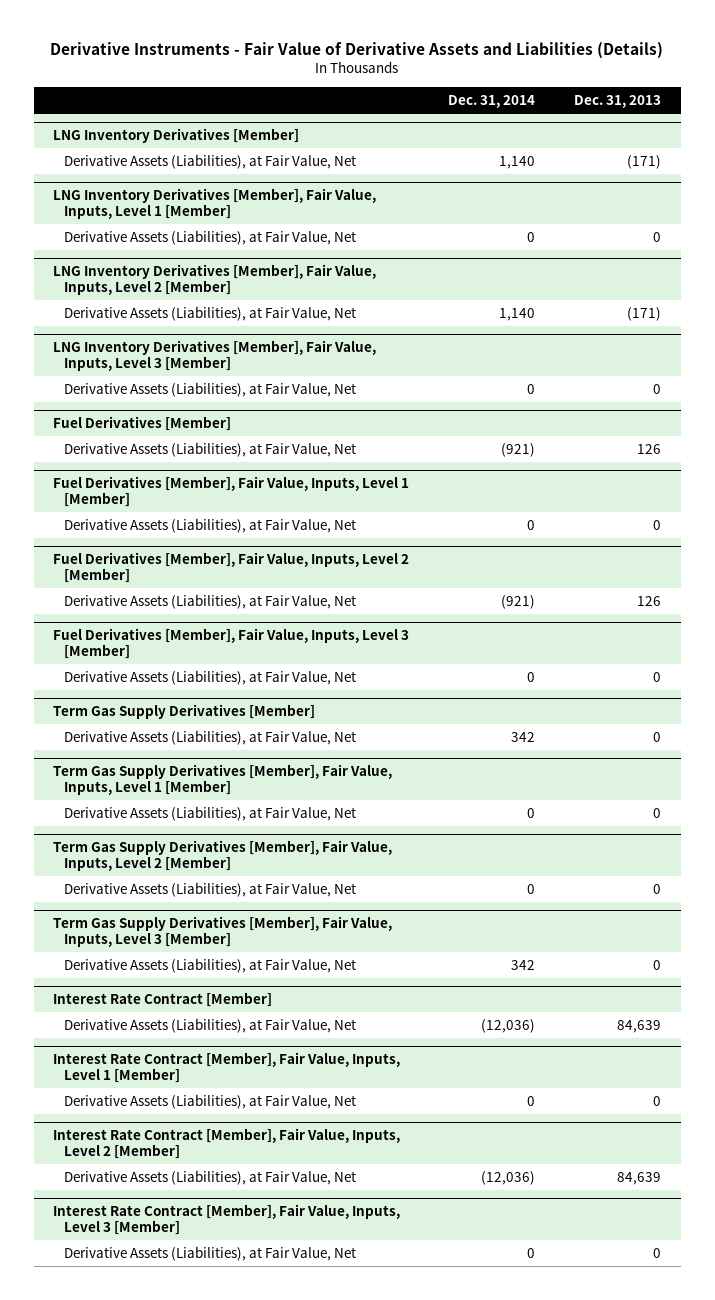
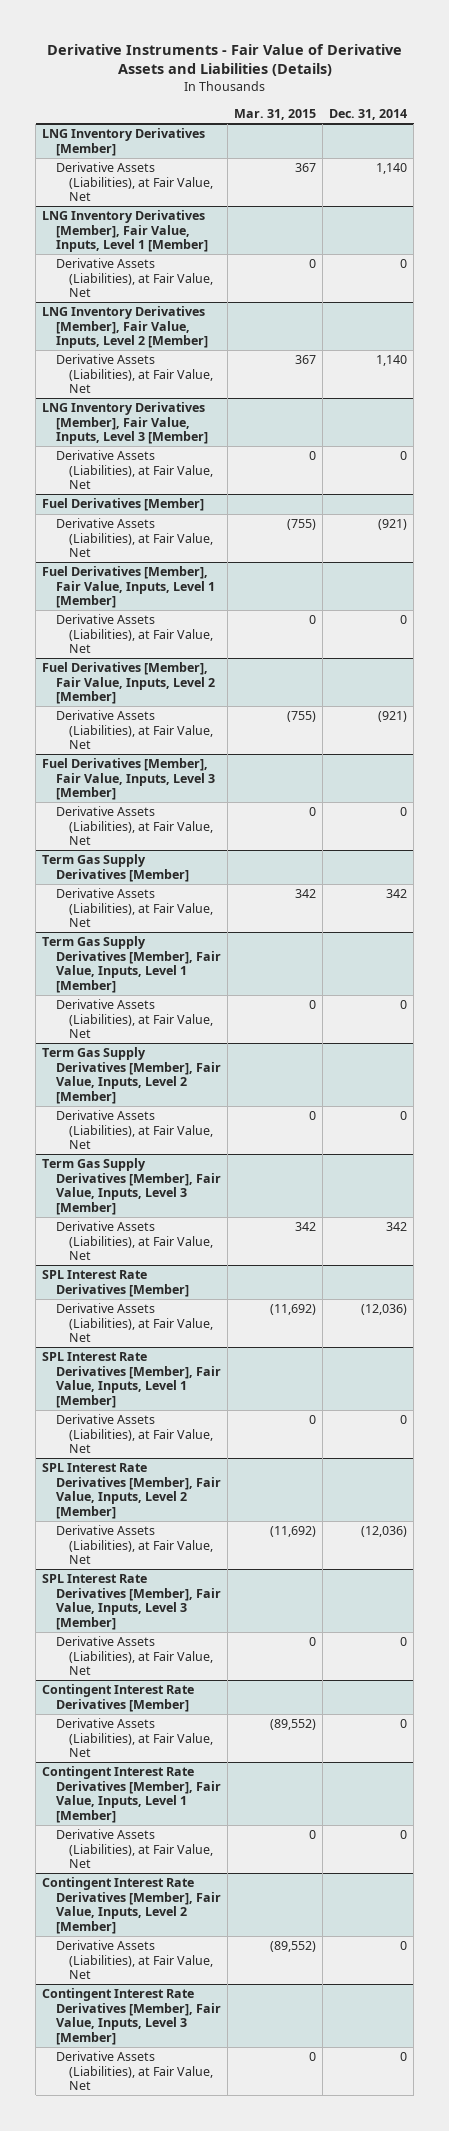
- | Dec. 31, 2014 | Dec. 31, 2013
+ | Mar. 31, 2015 | Dec. 31, 2014
- Interest Rate Contract [Member]
+ SPL Interest Rate Derivatives [Member]
- Interest Rate Contract [Member], Fair Value, Inputs, Level 1 [Member]
+ SPL Interest Rate Derivatives [Member], Fair Value, Inputs, Level 1 [Member]
- Interest Rate Contract [Member], Fair Value, Inputs, Level 2 [Member]
+ SPL Interest Rate Derivatives [Member], Fair Value, Inputs, Level 2 [Member]
- Interest Rate Contract [Member], Fair Value, Inputs, Level 3 [Member]
+ SPL Interest Rate Derivatives [Member], Fair Value, Inputs, Level 3 [Member]
+ Contingent Interest Rate Derivatives [Member]
+ Derivative Assets (Liabilities), at Fair Value, Net | (89,552) | 0
+ Contingent Interest Rate Derivatives [Member], Fair Value, Inputs, Level 1 [Member]
+ Derivative Assets (Liabilities), at Fair Value, Net | 0 | 0
+ Contingent Interest Rate Derivatives [Member], Fair Value, Inputs, Level 2 [Member]
+ Derivative Assets (Liabilities), at Fair Value, Net | (89,552) | 0
+ Contingent Interest Rate Derivatives [Member], Fair Value, Inputs, Level 3 [Member]
+ Derivative Assets (Liabilities), at Fair Value, Net | 0 | 0

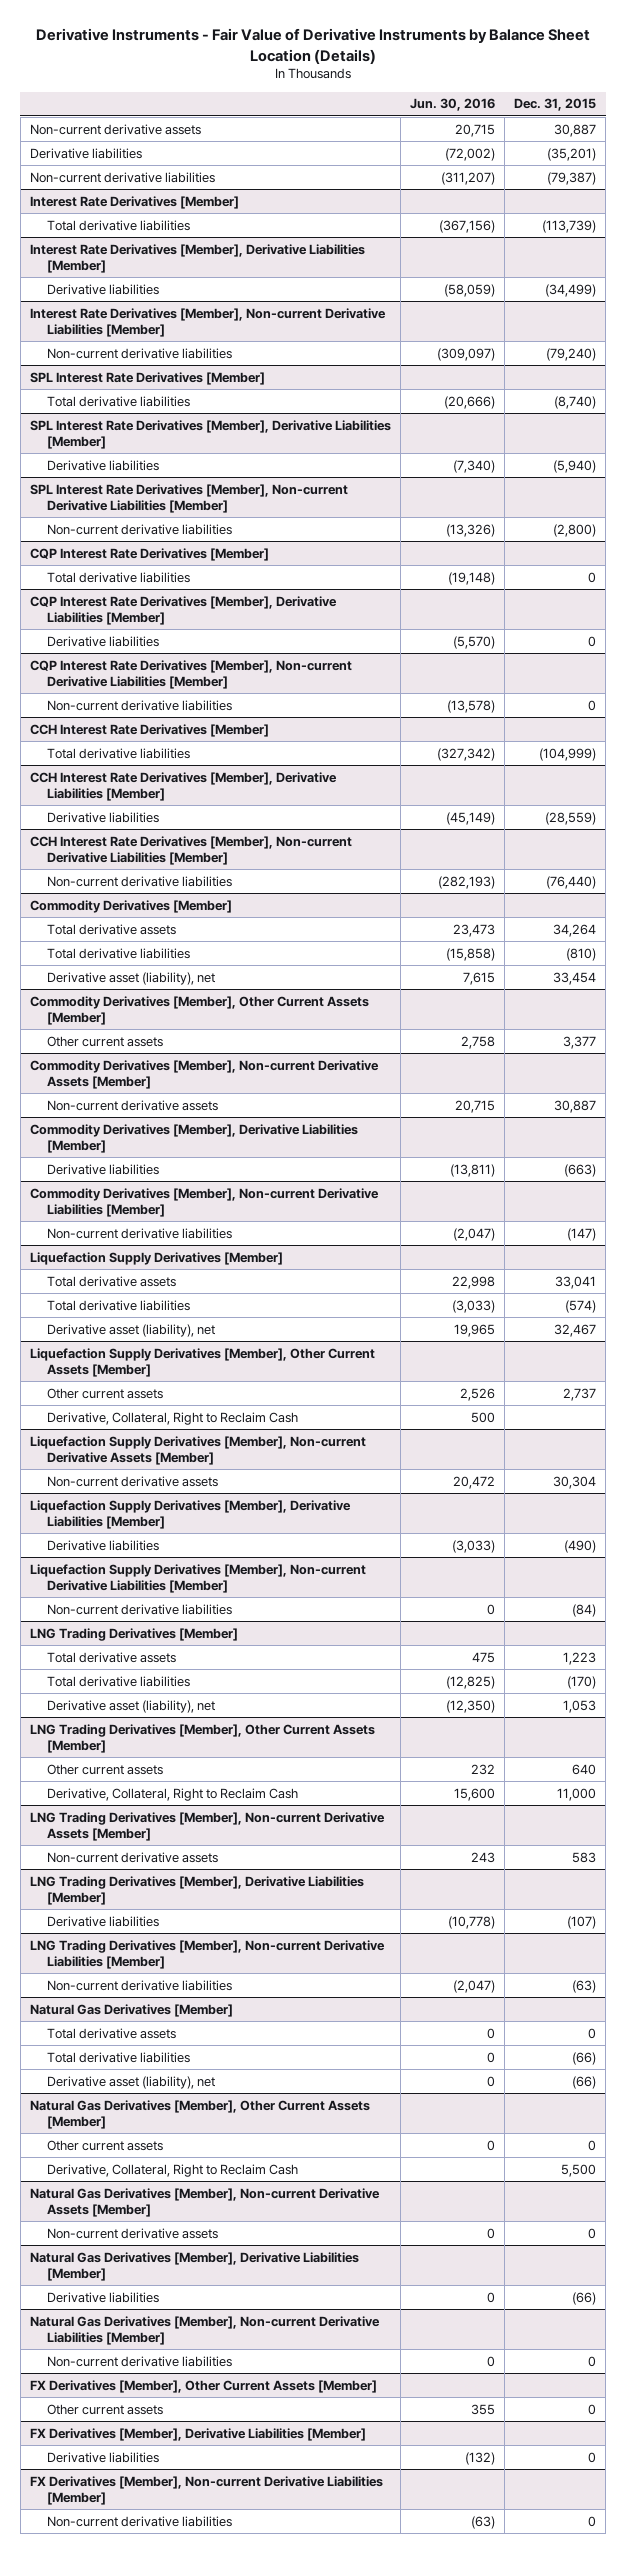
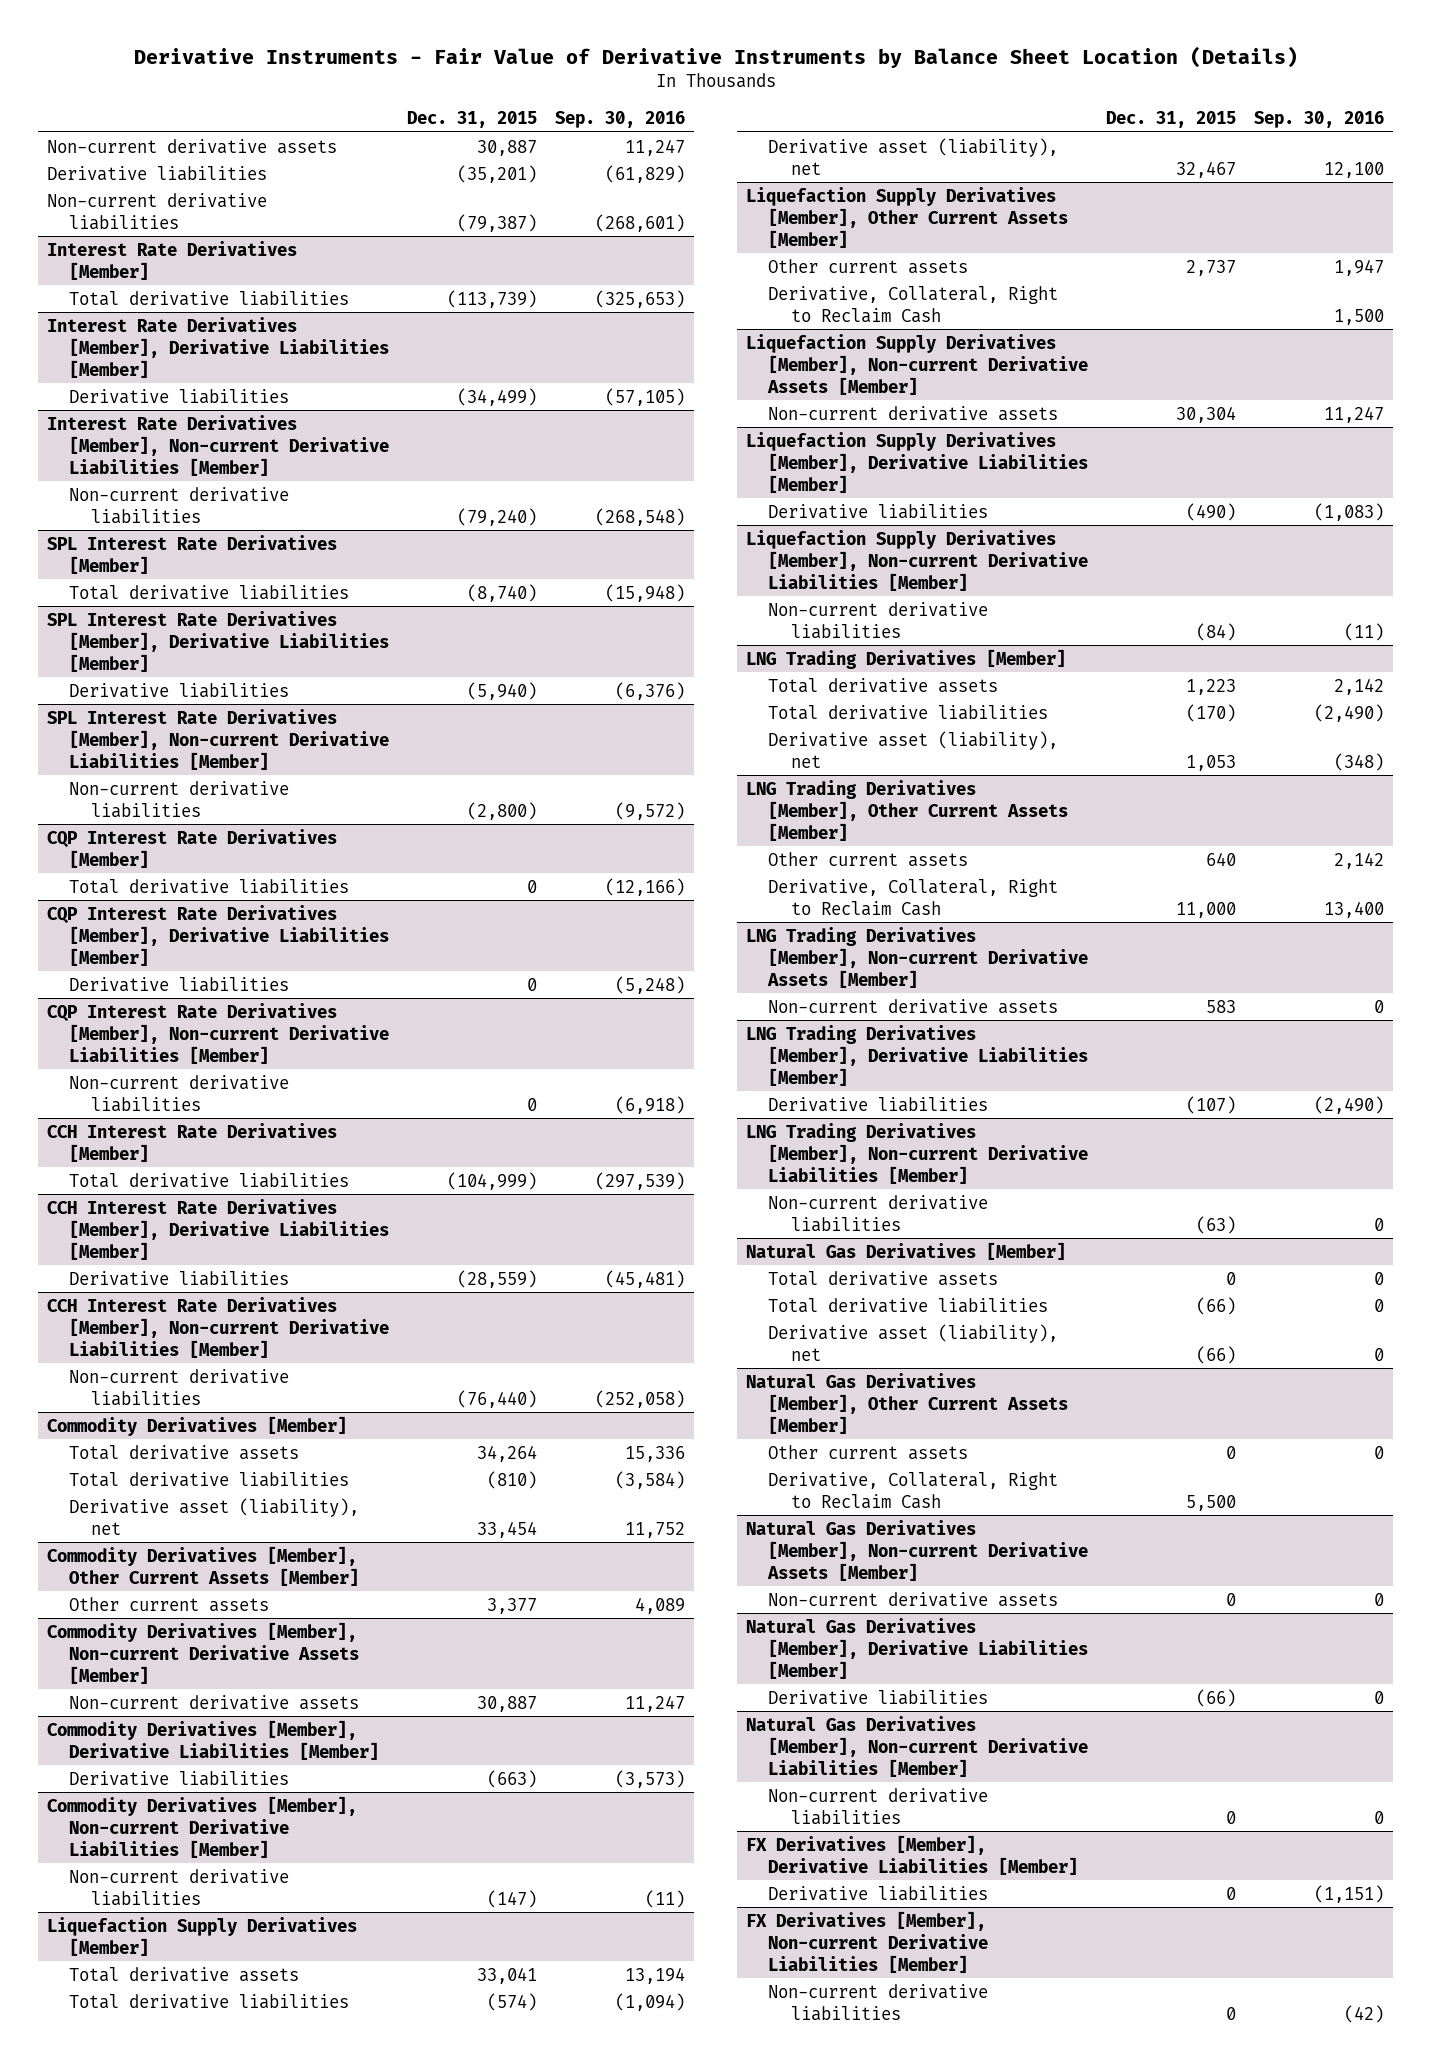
- | Jun. 30, 2016 | Dec. 31, 2015
+ | Dec. 31, 2015 | Sep. 30, 2016
- FX Derivatives [Member], Other Current Assets [Member]
- Other current assets | 355 | 0

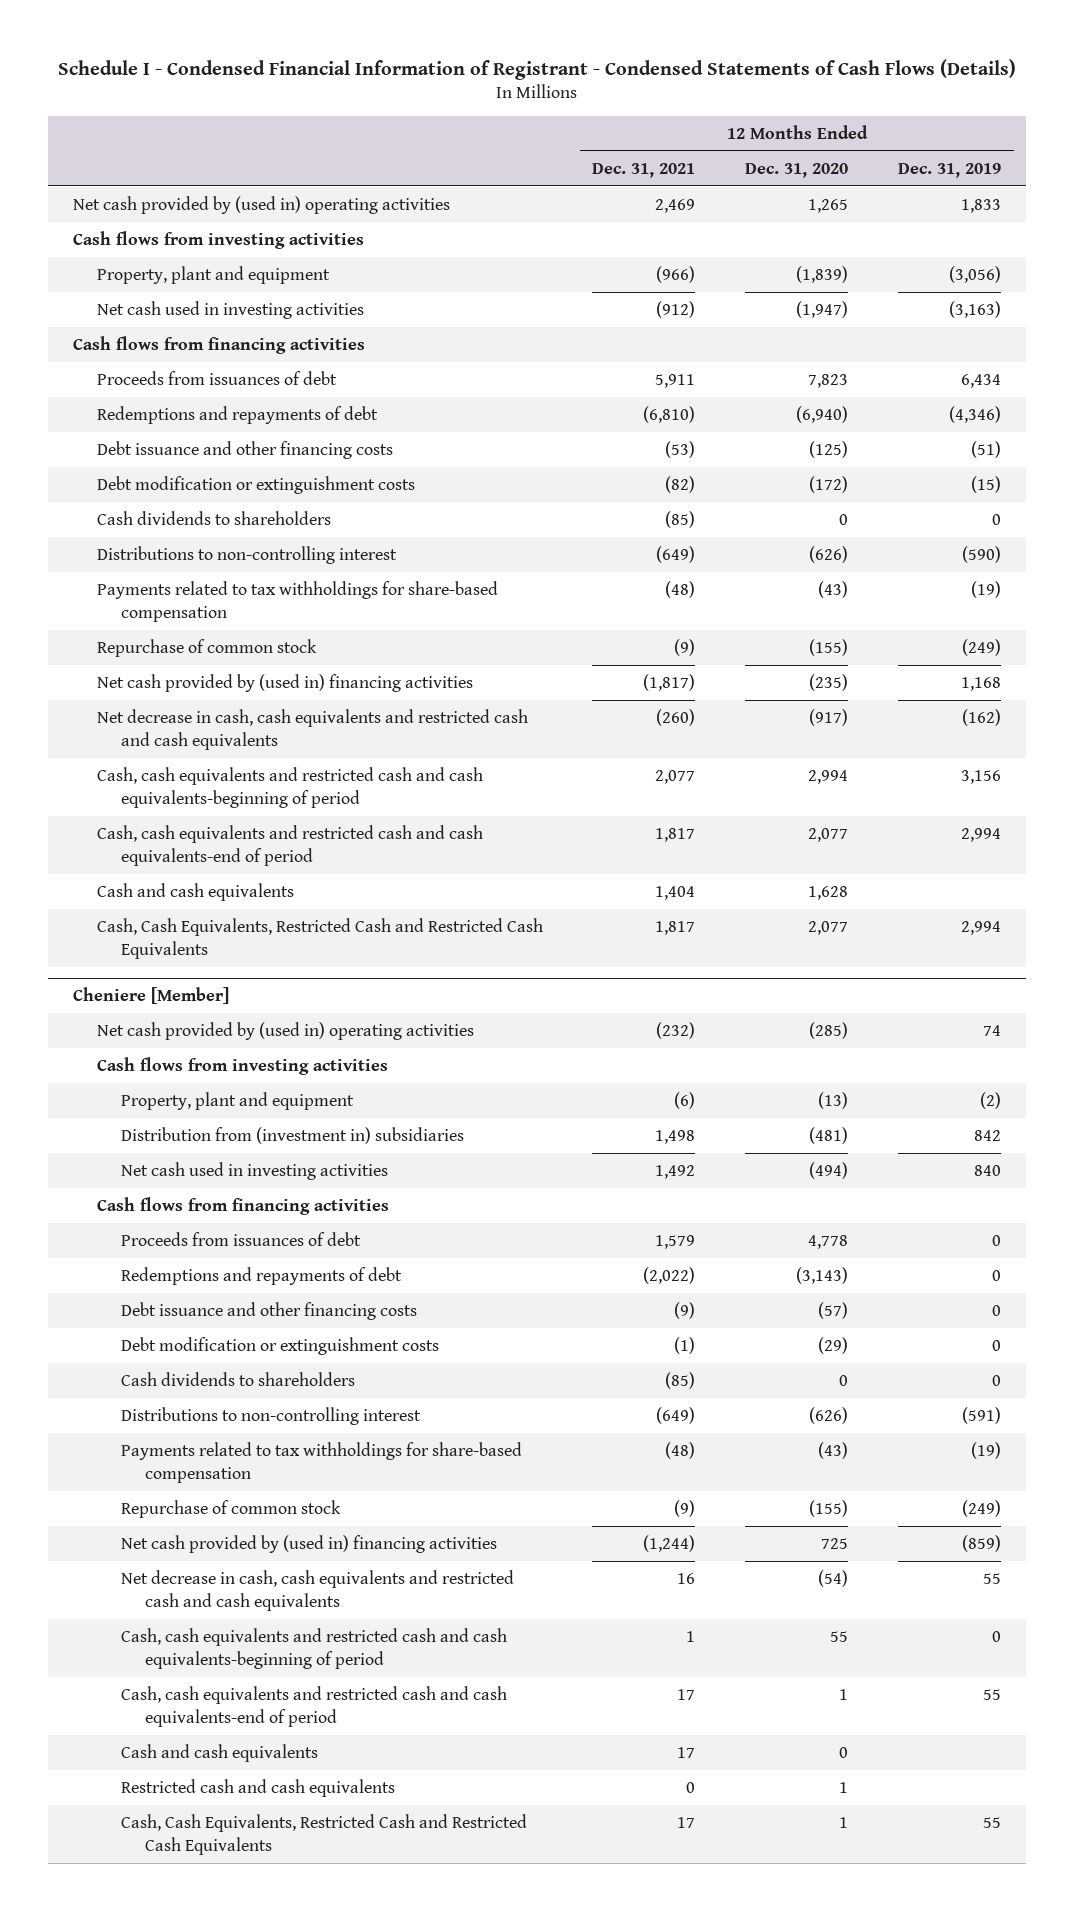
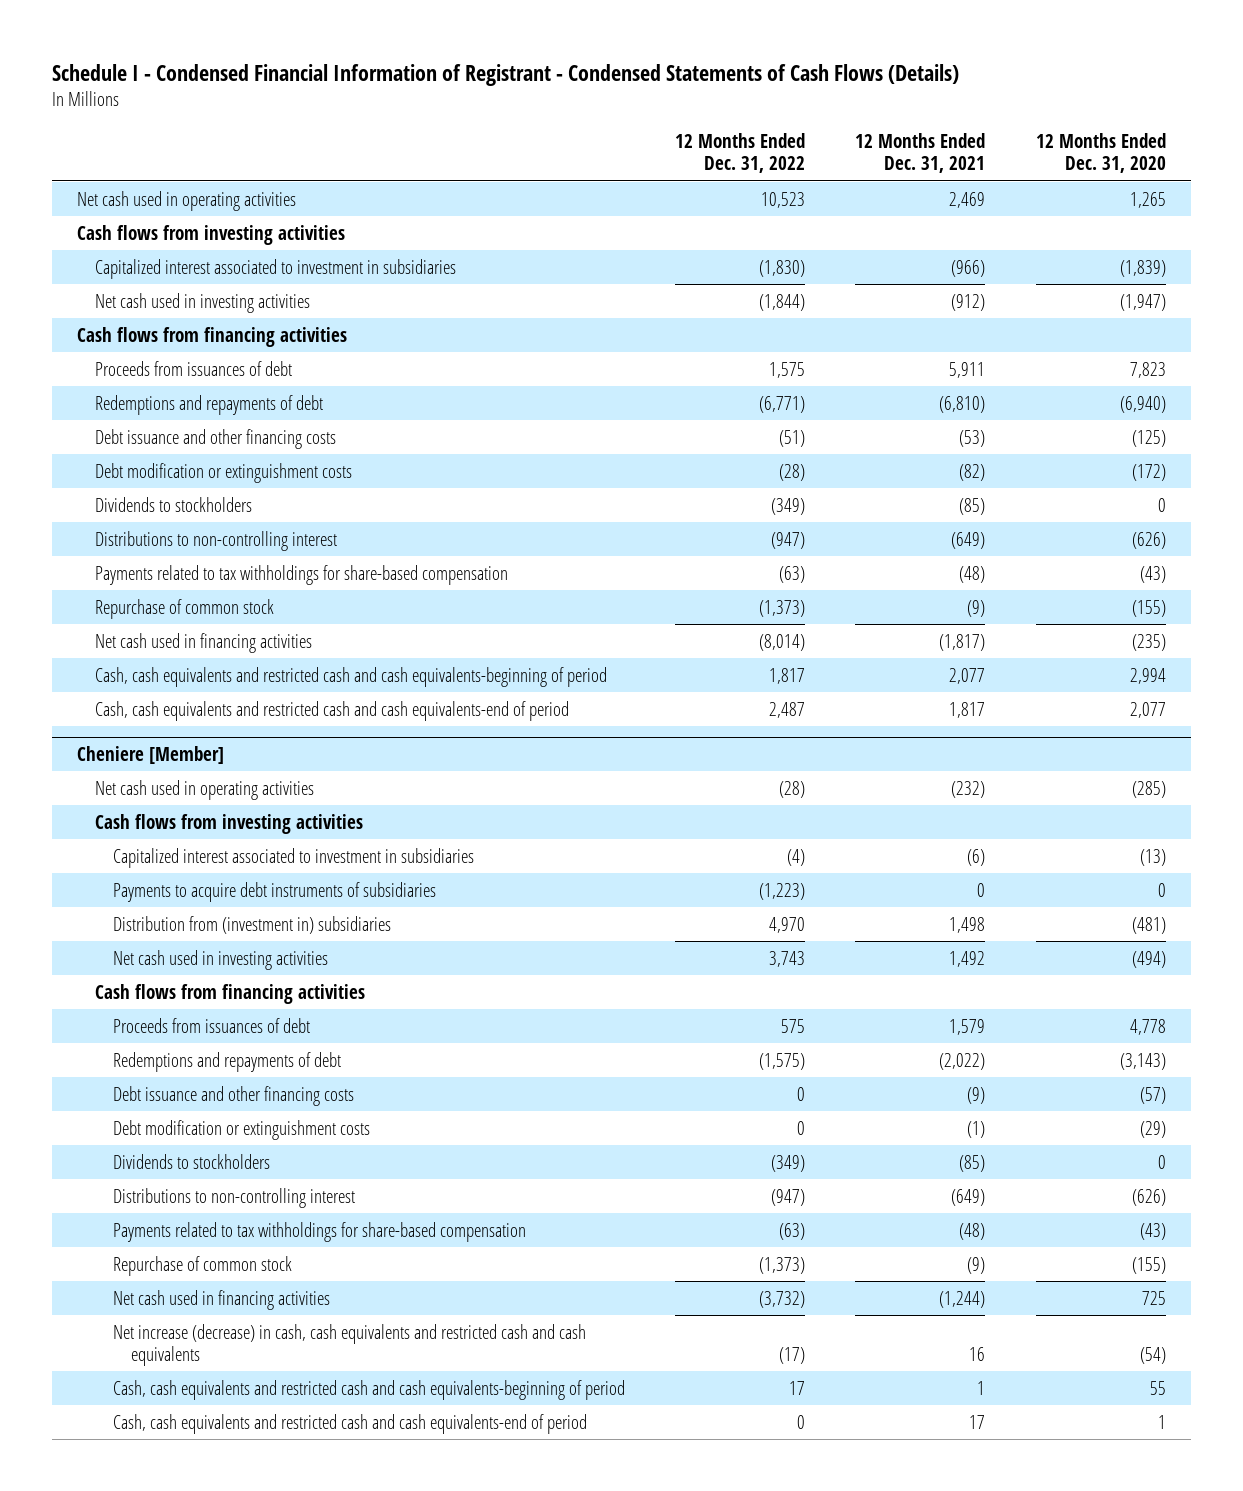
- | 12 Months Ended Dec. 31, 2021 | 12 Months Ended Dec. 31, 2020 | 12 Months Ended Dec. 31, 2019
+ | 12 Months Ended Dec. 31, 2022 | 12 Months Ended Dec. 31, 2021 | 12 Months Ended Dec. 31, 2020
- Net cash provided by (used in) operating activities | 2,469 | 1,265 | 1,833
+ Net cash used in operating activities | 10,523 | 2,469 | 1,265
- Property, plant and equipment | (966) | (1,839) | (3,056)
+ Capitalized interest associated to investment in subsidiaries | (1,830) | (966) | (1,839)
- Cash dividends to shareholders | (85) | 0 | 0
+ Dividends to stockholders | (349) | (85) | 0
- Net cash provided by (used in) financing activities | (1,817) | (235) | 1,168
- Net decrease in cash, cash equivalents and restricted cash and cash equivalents | (260) | (917) | (162)
+ Net cash used in financing activities | (8,014) | (1,817) | (235)
- Cash and cash equivalents | 1,404 | 1,628 |
- Cash, Cash Equivalents, Restricted Cash and Restricted Cash Equivalents | 1,817 | 2,077 | 2,994
@ Cheniere [Member]
- Net cash provided by (used in) operating activities | (232) | (285) | 74
+ Net cash used in operating activities | (28) | (232) | (285)
- Property, plant and equipment | (6) | (13) | (2)
+ Capitalized interest associated to investment in subsidiaries | (4) | (6) | (13)
+ Payments to acquire debt instruments of subsidiaries | (1,223) | 0 | 0
- Cash dividends to shareholders | (85) | 0 | 0
+ Dividends to stockholders | (349) | (85) | 0
- Net cash provided by (used in) financing activities | (1,244) | 725 | (859)
- Net decrease in cash, cash equivalents and restricted cash and cash equivalents | 16 | (54) | 55
+ Net cash used in financing activities | (3,732) | (1,244) | 725
+ Net increase (decrease) in cash, cash equivalents and restricted cash and cash equivalents | (17) | 16 | (54)
- Cash and cash equivalents | 17 | 0 |
- Restricted cash and cash equivalents | 0 | 1 |
- Cash, Cash Equivalents, Restricted Cash and Restricted Cash Equivalents | 17 | 1 | 55

